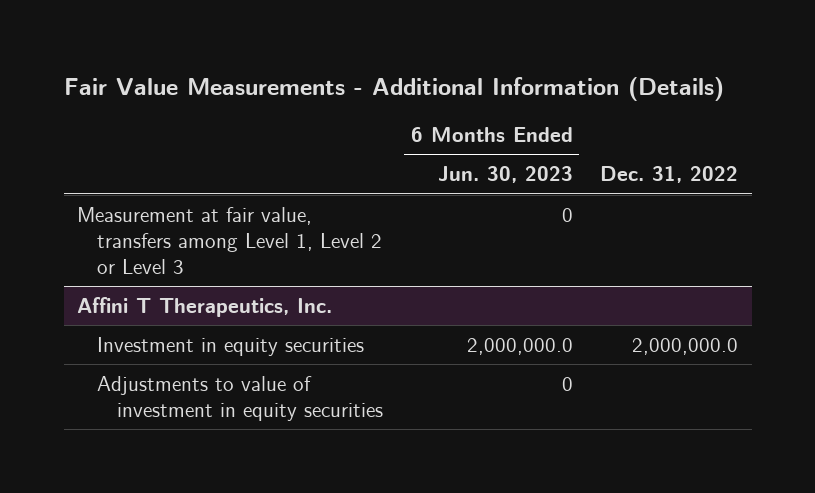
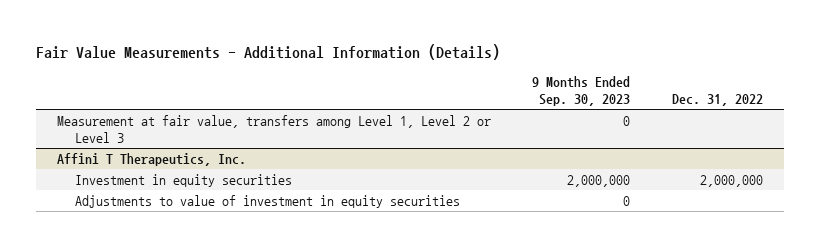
- | 6 Months Ended Jun. 30, 2023 | Dec. 31, 2022
+ | 9 Months Ended Sep. 30, 2023 | Dec. 31, 2022
@ Affini T Therapeutics, Inc.
- Investment in equity securities | 2,000,000.0 | 2,000,000.0
+ Investment in equity securities | 2,000,000 | 2,000,000

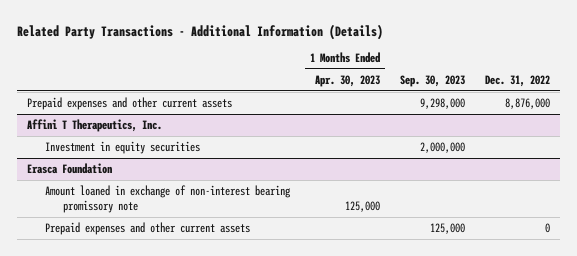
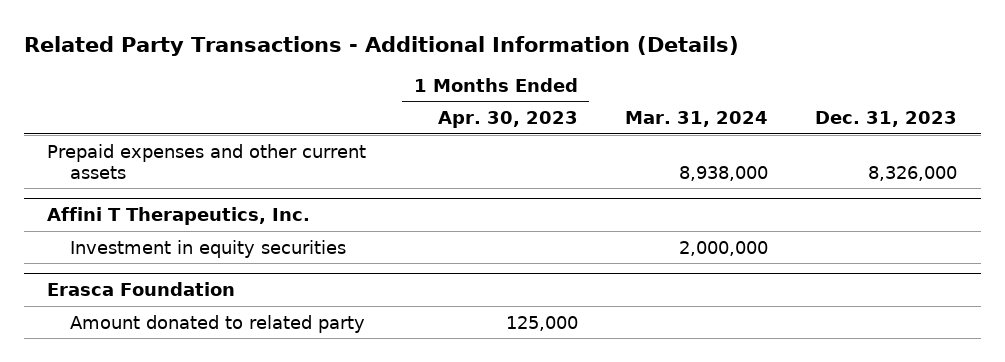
- | 1 Months Ended Apr. 30, 2023 | Sep. 30, 2023 | Dec. 31, 2022
+ | 1 Months Ended Apr. 30, 2023 | Mar. 31, 2024 | Dec. 31, 2023
@ Erasca Foundation
- Amount loaned in exchange of non-interest bearing promissory note | 125,000 | |
- Prepaid expenses and other current assets | | 125,000 | 0
+ Amount donated to related party | 125,000 | |

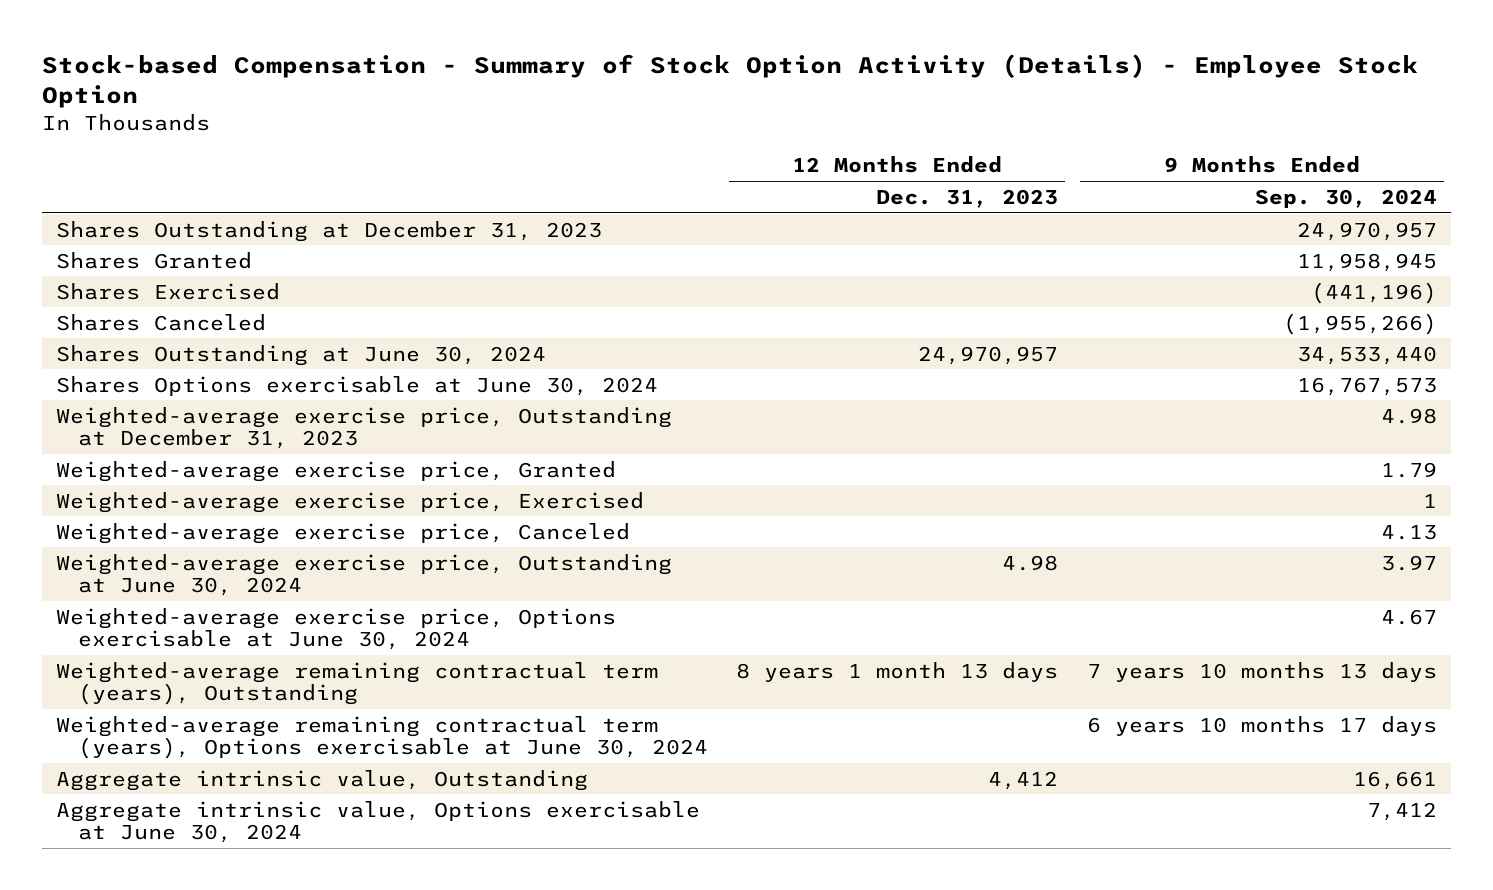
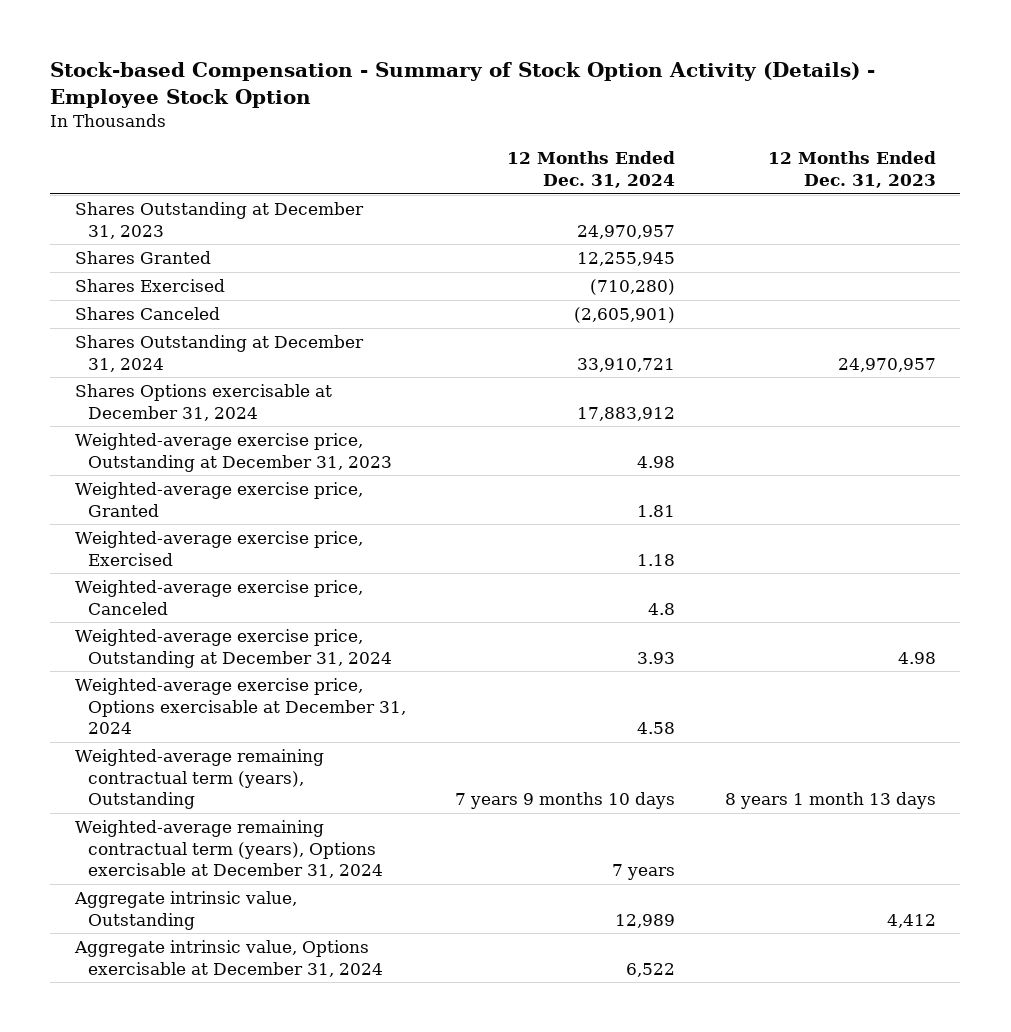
- | 12 Months Ended Dec. 31, 2023 | 9 Months Ended Sep. 30, 2024
+ | 12 Months Ended Dec. 31, 2024 | 12 Months Ended Dec. 31, 2023
- Shares Outstanding at June 30, 2024 | 24,970,957 | 34,533,440
- Shares Options exercisable at June 30, 2024 | | 16,767,573
+ Shares Outstanding at December 31, 2024 | 33,910,721 | 24,970,957
+ Shares Options exercisable at December 31, 2024 | 17,883,912 |
- Weighted-average exercise price, Outstanding at June 30, 2024 | 4.98 | 3.97
- Weighted-average exercise price, Options exercisable at June 30, 2024 | | 4.67
+ Weighted-average exercise price, Outstanding at December 31, 2024 | 3.93 | 4.98
+ Weighted-average exercise price, Options exercisable at December 31, 2024 | 4.58 |
- Weighted-average remaining contractual term (years), Options exercisable at June 30, 2024 | | 6 years 10 months 17 days
+ Weighted-average remaining contractual term (years), Options exercisable at December 31, 2024 | 7 years |
- Aggregate intrinsic value, Options exercisable at June 30, 2024 | | 7,412
+ Aggregate intrinsic value, Options exercisable at December 31, 2024 | 6,522 |

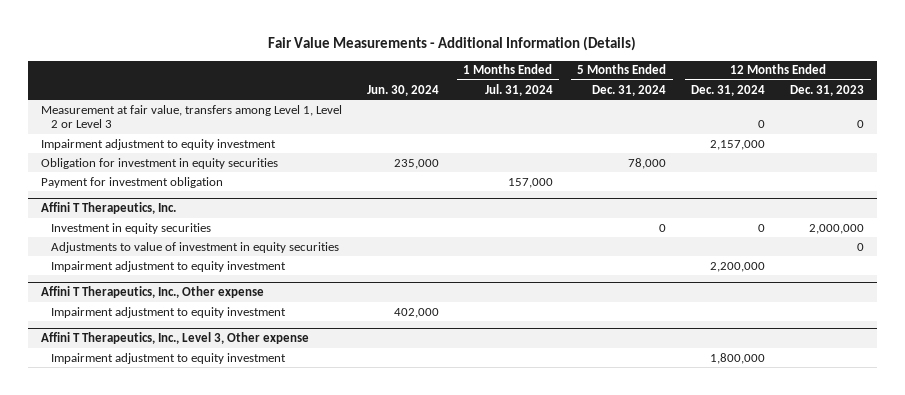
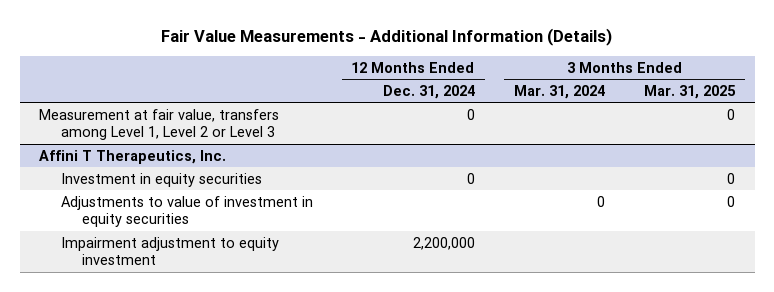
- | Jun. 30, 2024 | 1 Months Ended Jul. 31, 2024 | 5 Months Ended Dec. 31, 2024 | 12 Months Ended Dec. 31, 2024 | 12 Months Ended Dec. 31, 2023
+ | 12 Months Ended Dec. 31, 2024 | 3 Months Ended Mar. 31, 2024 | 3 Months Ended Mar. 31, 2025
- Impairment adjustment to equity investment | | | | 2,157,000 |
- Obligation for investment in equity securities | 235,000 | | 78,000 | |
- Payment for investment obligation | | 157,000 | | |
- Affini T Therapeutics, Inc., Other expense
- Impairment adjustment to equity investment | 402,000 | | | |
- Affini T Therapeutics, Inc., Level 3, Other expense
- Impairment adjustment to equity investment | | | | 1,800,000 |

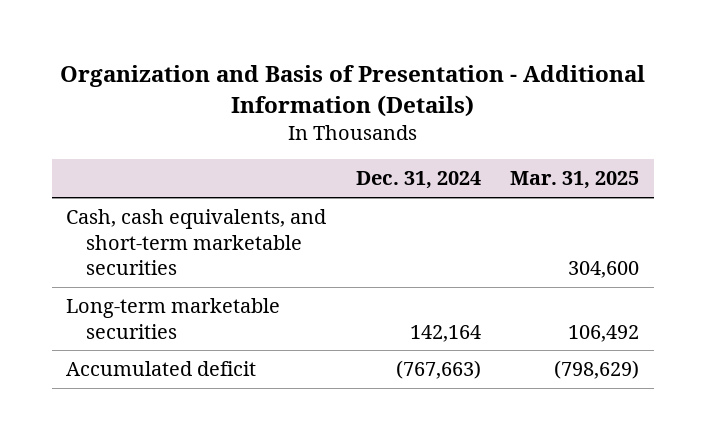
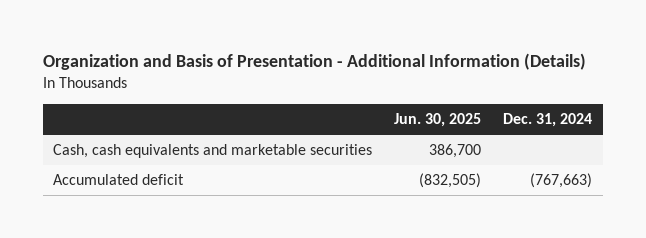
- | Dec. 31, 2024 | Mar. 31, 2025
+ | Jun. 30, 2025 | Dec. 31, 2024
- Cash, cash equivalents, and short-term marketable securities | | 304,600
- Long-term marketable securities | 142,164 | 106,492
+ Cash, cash equivalents and marketable securities | 386,700 |

